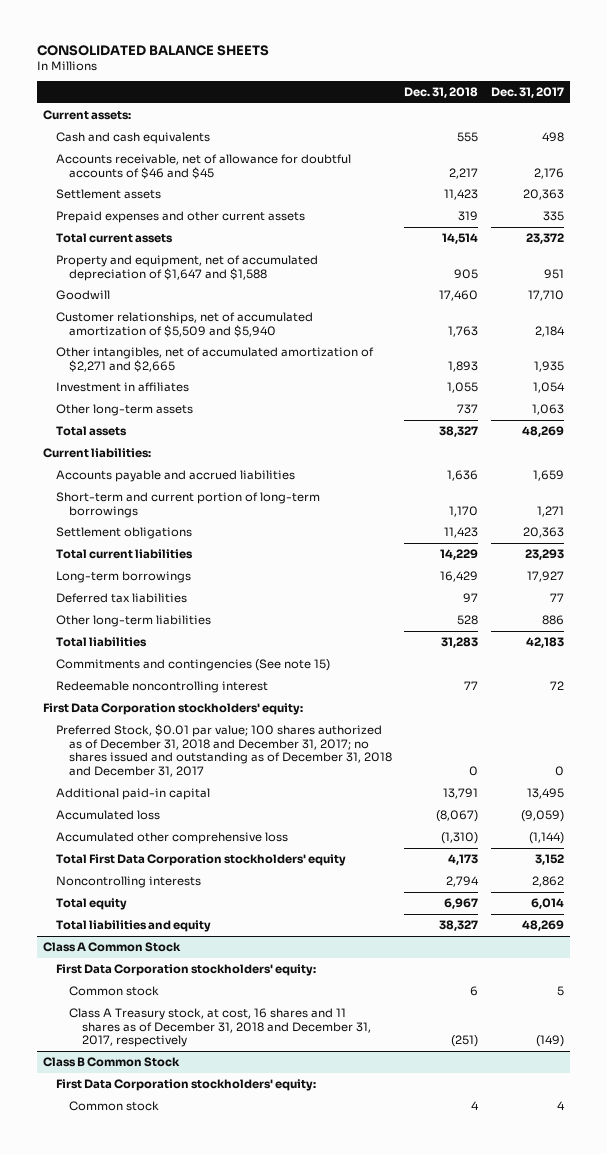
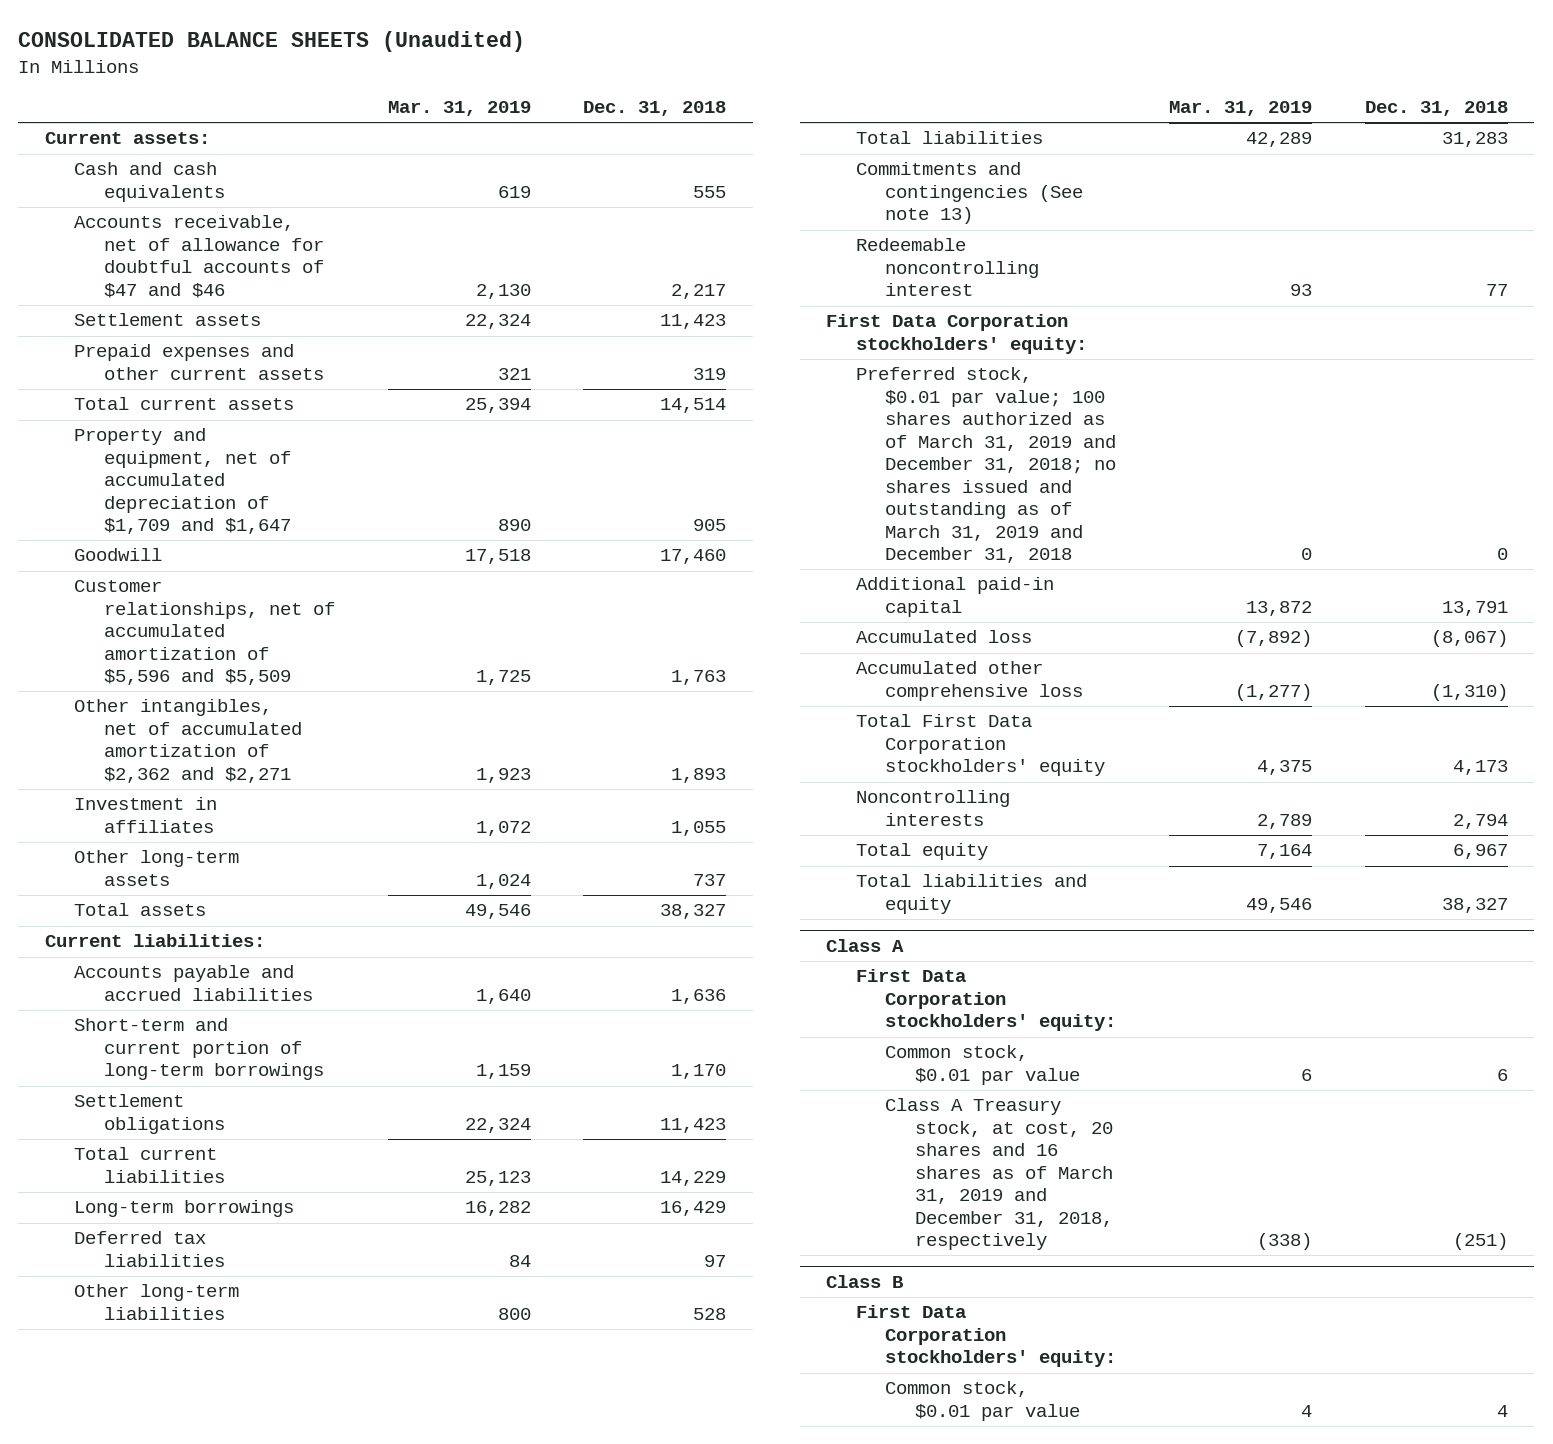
- CONSOLIDATED BALANCE SHEETS
+ CONSOLIDATED BALANCE SHEETS (Unaudited)
- | Dec. 31, 2018 | Dec. 31, 2017
+ | Mar. 31, 2019 | Dec. 31, 2018
- Accounts receivable, net of allowance for doubtful accounts of $46 and $45 | 2,217 | 2,176
+ Accounts receivable, net of allowance for doubtful accounts of $47 and $46 | 2,130 | 2,217
- Property and equipment, net of accumulated depreciation of $1,647 and $1,588 | 905 | 951
+ Property and equipment, net of accumulated depreciation of $1,709 and $1,647 | 890 | 905
- Customer relationships, net of accumulated amortization of $5,509 and $5,940 | 1,763 | 2,184
- Other intangibles, net of accumulated amortization of $2,271 and $2,665 | 1,893 | 1,935
+ Customer relationships, net of accumulated amortization of $5,596 and $5,509 | 1,725 | 1,763
+ Other intangibles, net of accumulated amortization of $2,362 and $2,271 | 1,923 | 1,893
- Commitments and contingencies (See note 15)
+ Commitments and contingencies (See note 13)
- Preferred Stock, $0.01 par value; 100 shares authorized as of December 31, 2018 and December 31, 2017; no shares issued and outstanding as of December 31, 2018 and December 31, 2017 | 0 | 0
+ Preferred stock, $0.01 par value; 100 shares authorized as of March 31, 2019 and December 31, 2018; no shares issued and outstanding as of March 31, 2019 and December 31, 2018 | 0 | 0
- Class A Common Stock
+ Class A
- Common stock | 6 | 5
- Class A Treasury stock, at cost, 16 shares and 11 shares as of December 31, 2018 and December 31, 2017, respectively | (251) | (149)
- Class B Common Stock
+ Common stock, $0.01 par value | 6 | 6
+ Class A Treasury stock, at cost, 20 shares and 16 shares as of March 31, 2019 and December 31, 2018, respectively | (338) | (251)
+ Class B
- Common stock | 4 | 4
+ Common stock, $0.01 par value | 4 | 4

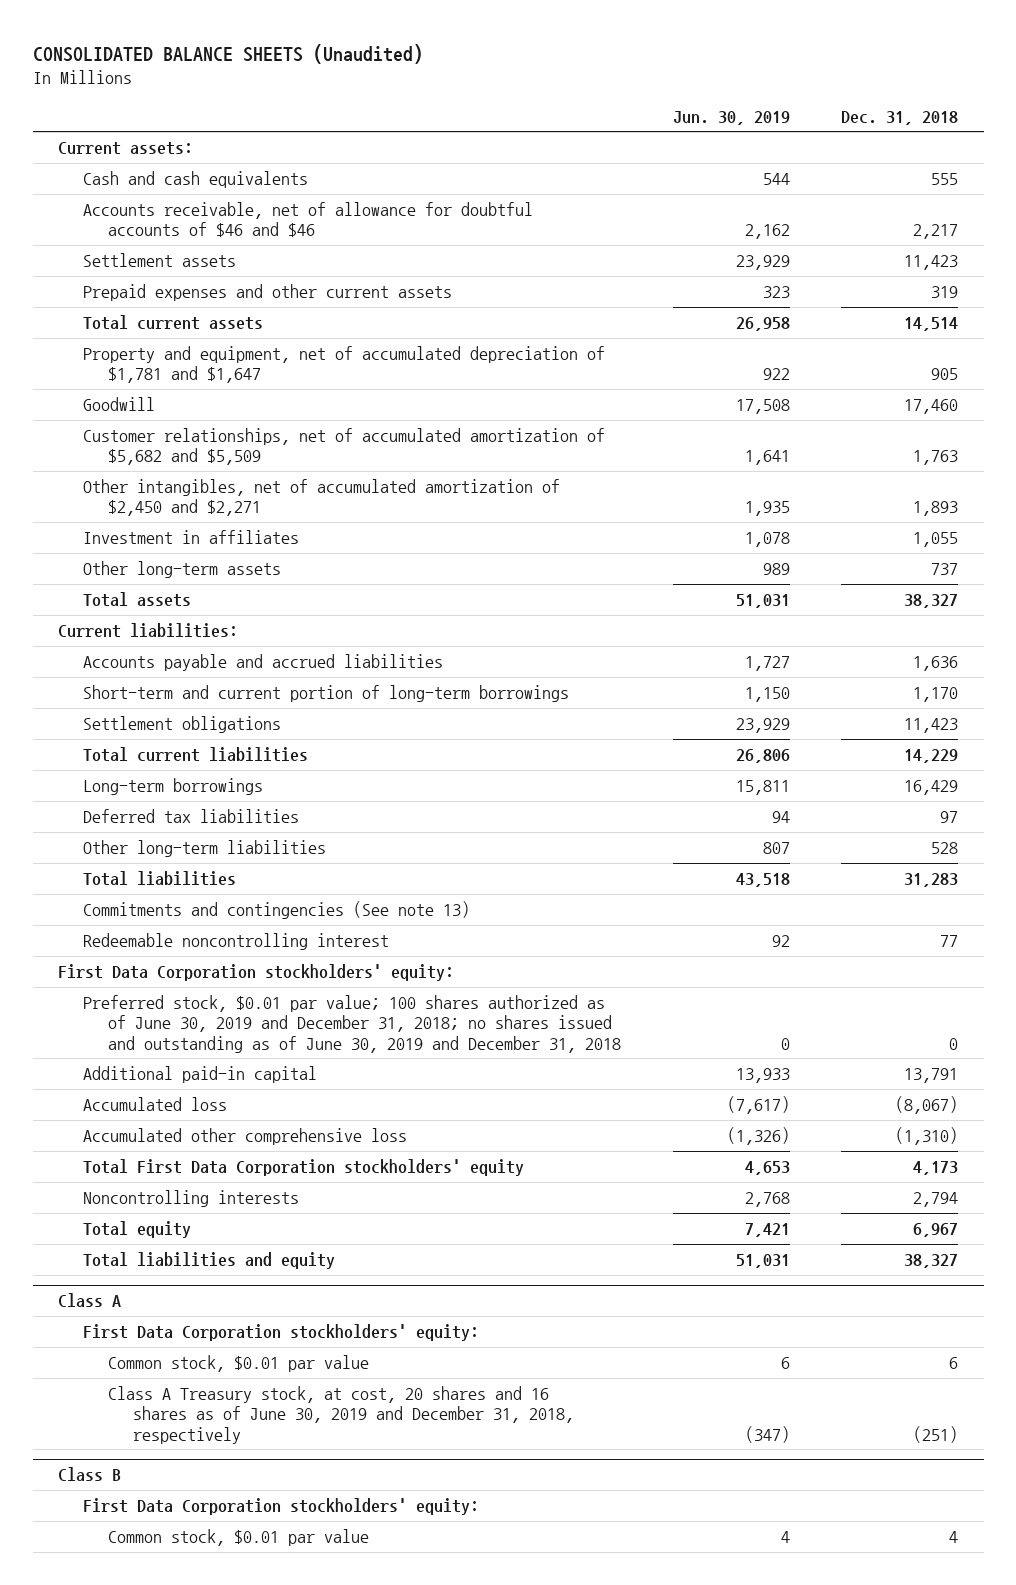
- | Mar. 31, 2019 | Dec. 31, 2018
+ | Jun. 30, 2019 | Dec. 31, 2018
- Accounts receivable, net of allowance for doubtful accounts of $47 and $46 | 2,130 | 2,217
+ Accounts receivable, net of allowance for doubtful accounts of $46 and $46 | 2,162 | 2,217
- Property and equipment, net of accumulated depreciation of $1,709 and $1,647 | 890 | 905
+ Property and equipment, net of accumulated depreciation of $1,781 and $1,647 | 922 | 905
- Customer relationships, net of accumulated amortization of $5,596 and $5,509 | 1,725 | 1,763
- Other intangibles, net of accumulated amortization of $2,362 and $2,271 | 1,923 | 1,893
+ Customer relationships, net of accumulated amortization of $5,682 and $5,509 | 1,641 | 1,763
+ Other intangibles, net of accumulated amortization of $2,450 and $2,271 | 1,935 | 1,893
- Preferred stock, $0.01 par value; 100 shares authorized as of March 31, 2019 and December 31, 2018; no shares issued and outstanding as of March 31, 2019 and December 31, 2018 | 0 | 0
+ Preferred stock, $0.01 par value; 100 shares authorized as of June 30, 2019 and December 31, 2018; no shares issued and outstanding as of June 30, 2019 and December 31, 2018 | 0 | 0
@ Class A
- Class A Treasury stock, at cost, 20 shares and 16 shares as of March 31, 2019 and December 31, 2018, respectively | (338) | (251)
+ Class A Treasury stock, at cost, 20 shares and 16 shares as of June 30, 2019 and December 31, 2018, respectively | (347) | (251)

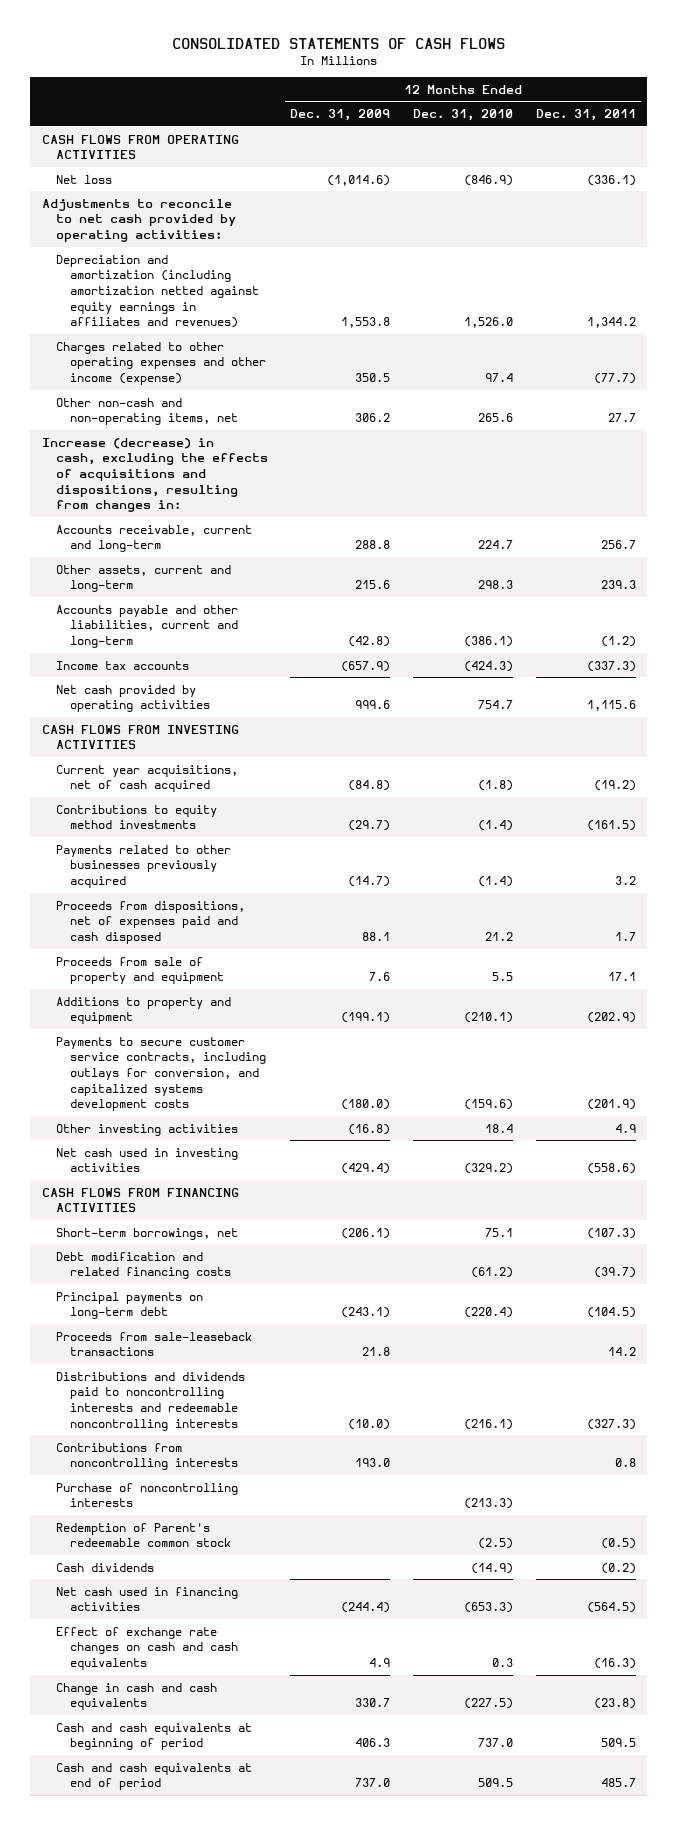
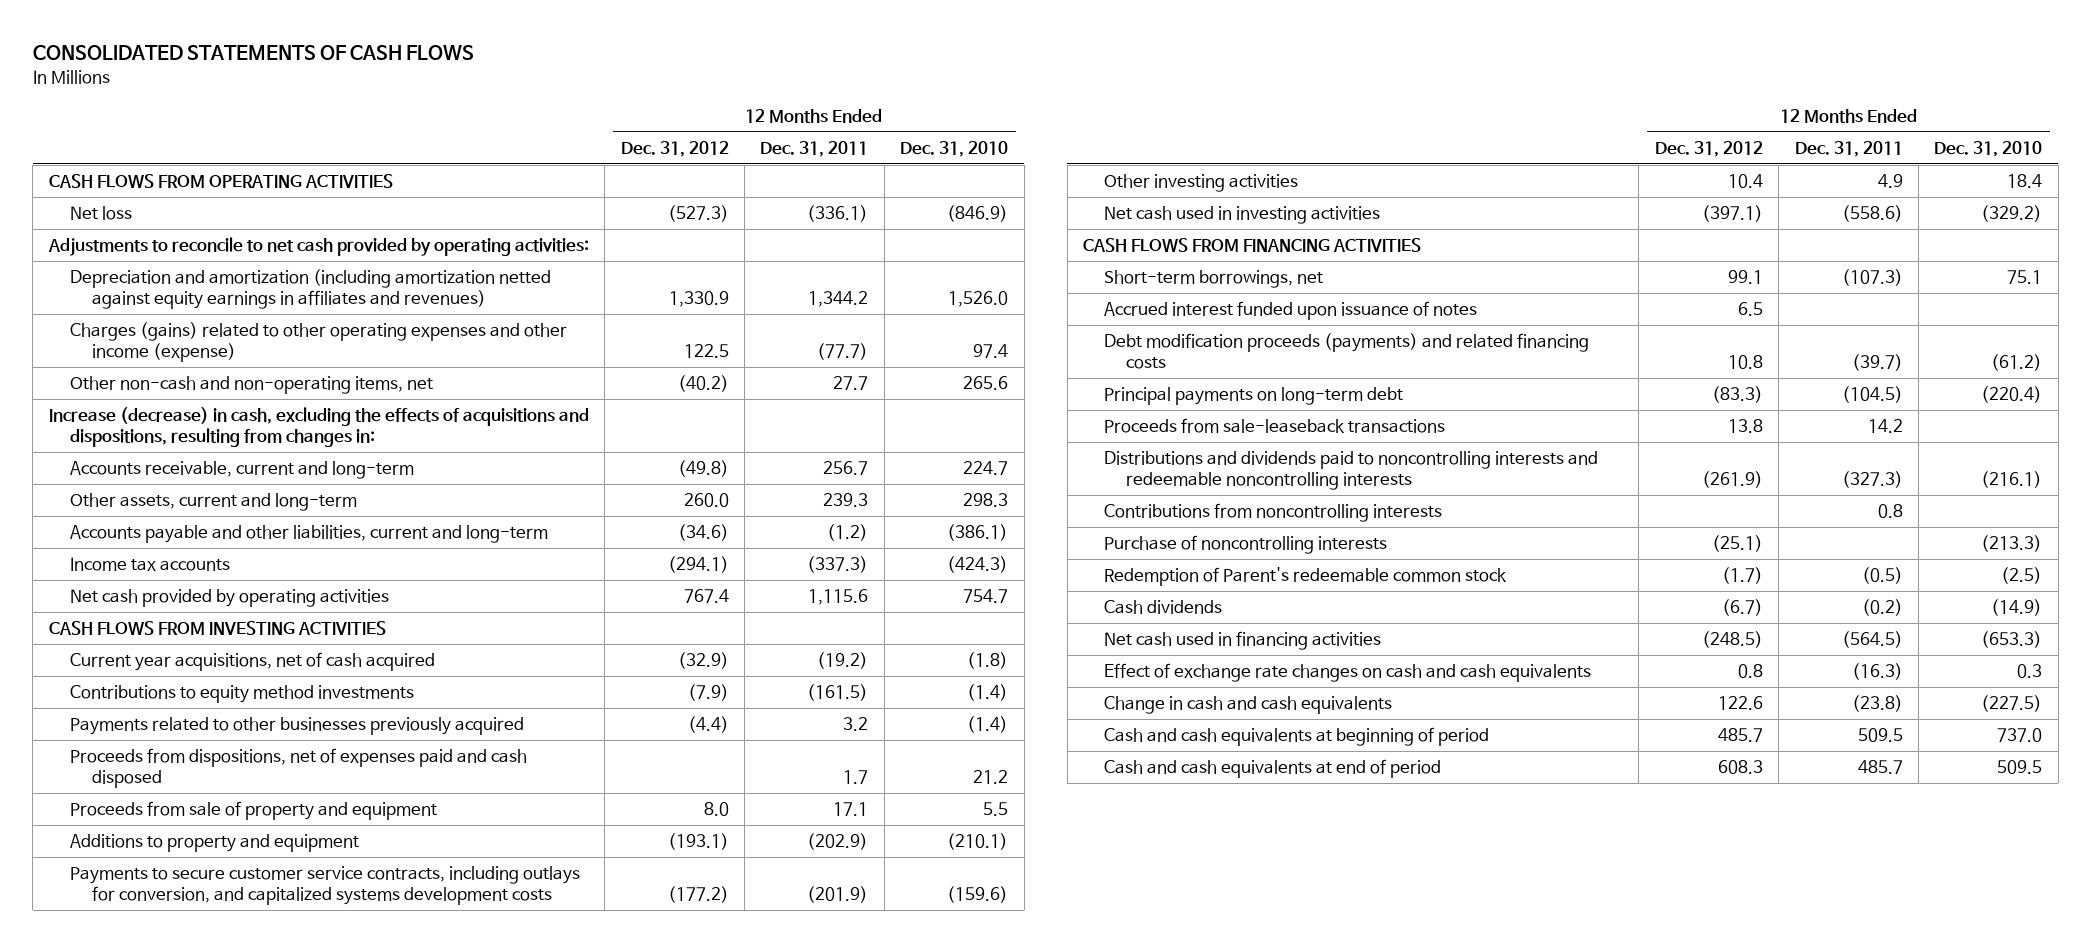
- | 12 Months Ended Dec. 31, 2009 | 12 Months Ended Dec. 31, 2010 | 12 Months Ended Dec. 31, 2011
+ | 12 Months Ended Dec. 31, 2012 | 12 Months Ended Dec. 31, 2011 | 12 Months Ended Dec. 31, 2010
- Charges related to other operating expenses and other income (expense) | 350.5 | 97.4 | (77.7)
+ Charges (gains) related to other operating expenses and other income (expense) | 122.5 | (77.7) | 97.4
- Debt modification and related financing costs | | (61.2) | (39.7)
+ Accrued interest funded upon issuance of notes | 6.5 | |
+ Debt modification proceeds (payments) and related financing costs | 10.8 | (39.7) | (61.2)

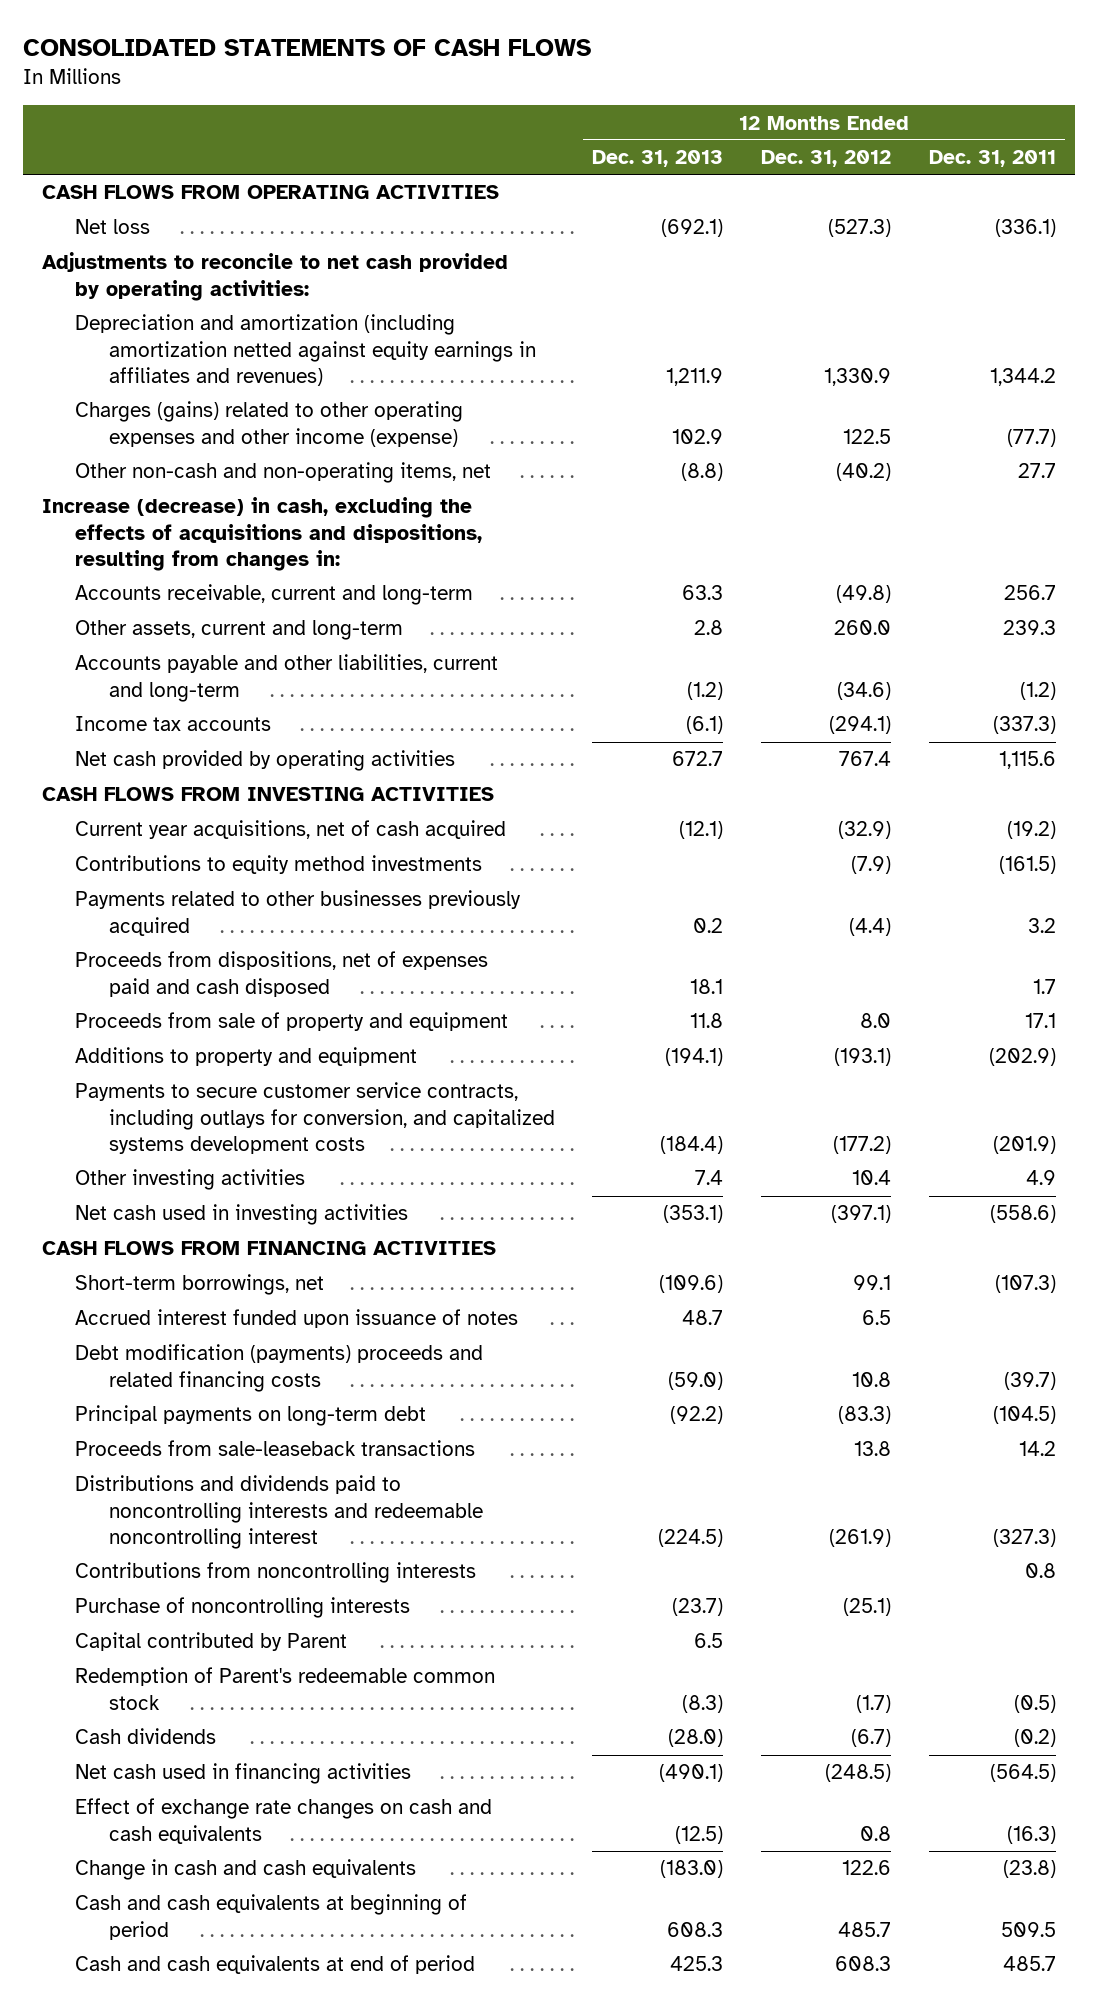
- | 12 Months Ended Dec. 31, 2012 | 12 Months Ended Dec. 31, 2011 | 12 Months Ended Dec. 31, 2010
+ | 12 Months Ended Dec. 31, 2013 | 12 Months Ended Dec. 31, 2012 | 12 Months Ended Dec. 31, 2011
- Debt modification proceeds (payments) and related financing costs | 10.8 | (39.7) | (61.2)
+ Debt modification (payments) proceeds and related financing costs | (59.0) | 10.8 | (39.7)
- Distributions and dividends paid to noncontrolling interests and redeemable noncontrolling interests | (261.9) | (327.3) | (216.1)
+ Distributions and dividends paid to noncontrolling interests and redeemable noncontrolling interest | (224.5) | (261.9) | (327.3)
+ Capital contributed by Parent | 6.5 | |

